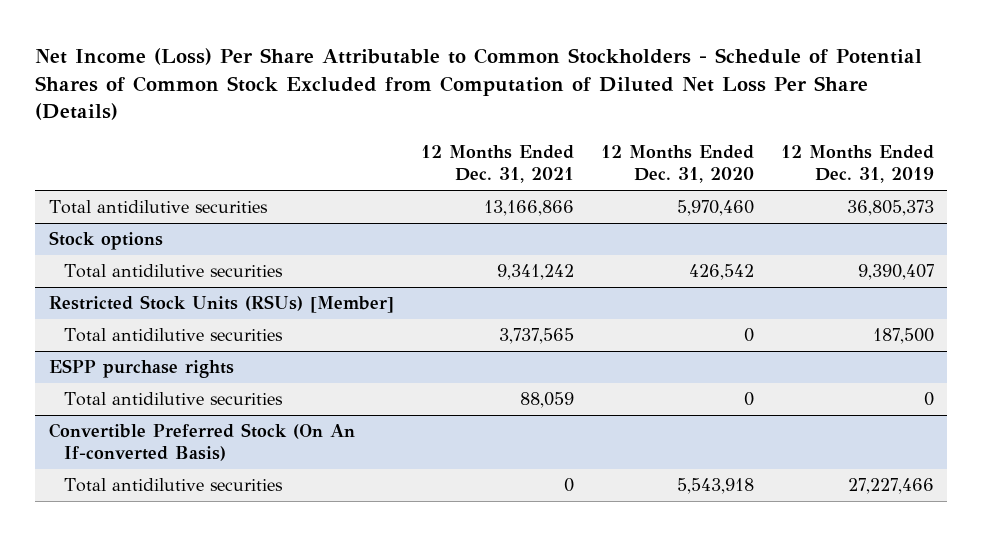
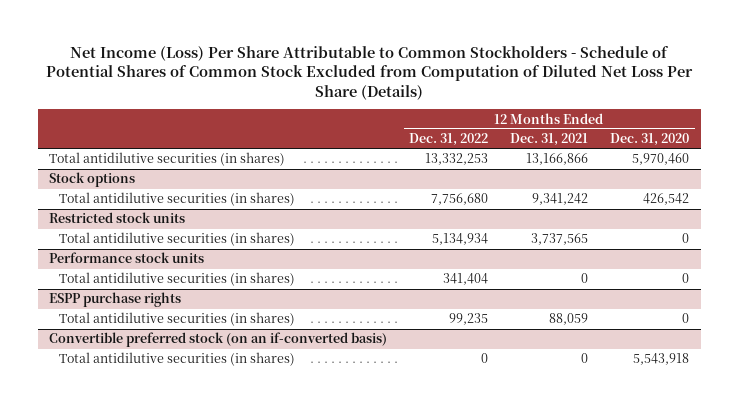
- | 12 Months Ended Dec. 31, 2021 | 12 Months Ended Dec. 31, 2020 | 12 Months Ended Dec. 31, 2019
+ | 12 Months Ended Dec. 31, 2022 | 12 Months Ended Dec. 31, 2021 | 12 Months Ended Dec. 31, 2020
- Total antidilutive securities | 13,166,866 | 5,970,460 | 36,805,373
+ Total antidilutive securities (in shares) | 13,332,253 | 13,166,866 | 5,970,460
@ Stock options
- Total antidilutive securities | 9,341,242 | 426,542 | 9,390,407
- Restricted Stock Units (RSUs) [Member]
- Total antidilutive securities | 3,737,565 | 0 | 187,500
@ Stock options
+ Total antidilutive securities (in shares) | 7,756,680 | 9,341,242 | 426,542
+ Restricted stock units
+ Total antidilutive securities (in shares) | 5,134,934 | 3,737,565 | 0
+ Performance stock units
+ Total antidilutive securities (in shares) | 341,404 | 0 | 0
@ ESPP purchase rights
- Total antidilutive securities | 88,059 | 0 | 0
- Convertible Preferred Stock (On An If-converted Basis)
- Total antidilutive securities | 0 | 5,543,918 | 27,227,466
@ ESPP purchase rights
+ Total antidilutive securities (in shares) | 99,235 | 88,059 | 0
+ Convertible preferred stock (on an if-converted basis)
+ Total antidilutive securities (in shares) | 0 | 0 | 5,543,918

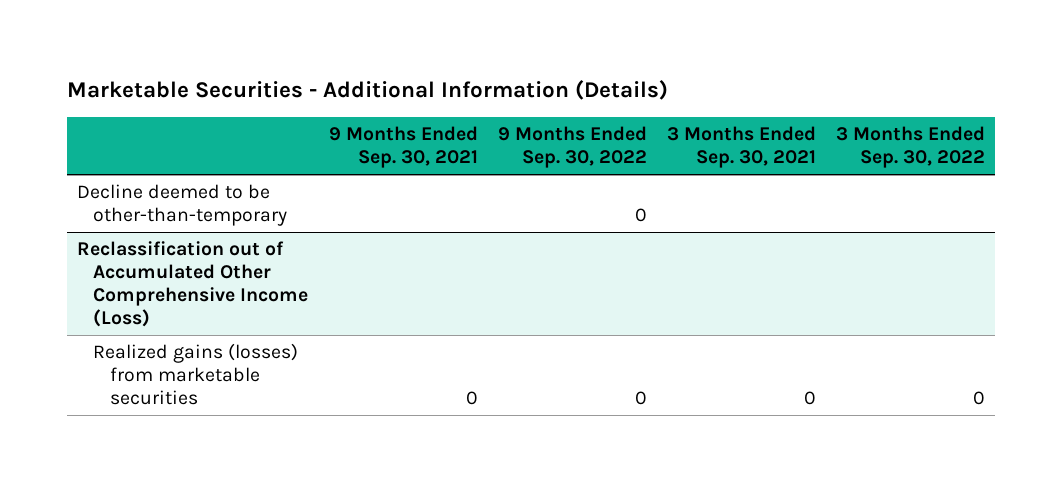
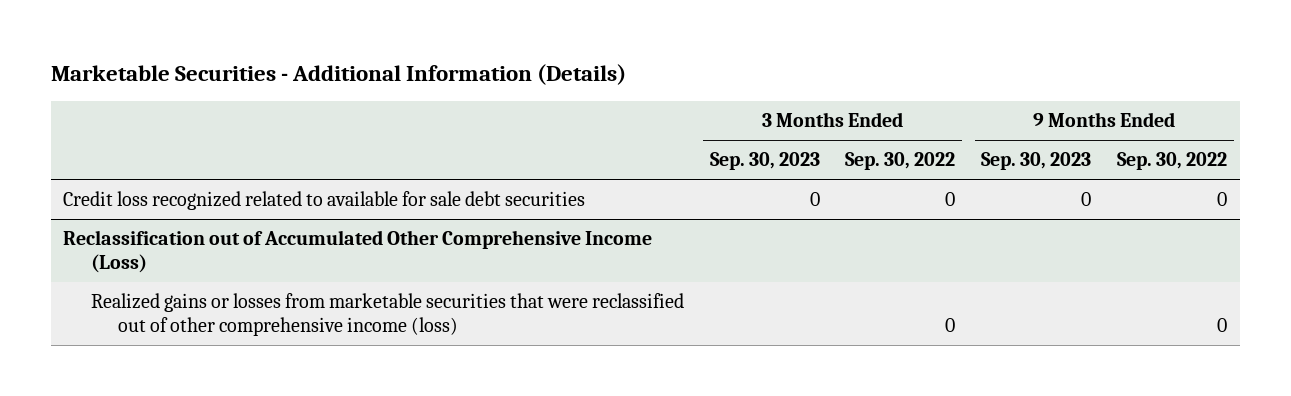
- | 9 Months Ended Sep. 30, 2021 | 9 Months Ended Sep. 30, 2022 | 3 Months Ended Sep. 30, 2021 | 3 Months Ended Sep. 30, 2022
+ | 3 Months Ended Sep. 30, 2023 | 3 Months Ended Sep. 30, 2022 | 9 Months Ended Sep. 30, 2023 | 9 Months Ended Sep. 30, 2022
- Decline deemed to be other-than-temporary | | 0 | |
+ Credit loss recognized related to available for sale debt securities | 0 | 0 | 0 | 0
@ Reclassification out of Accumulated Other Comprehensive Income (Loss)
- Realized gains (losses) from marketable securities | 0 | 0 | 0 | 0
+ Realized gains or losses from marketable securities that were reclassified out of other comprehensive income (loss) | | 0 | | 0

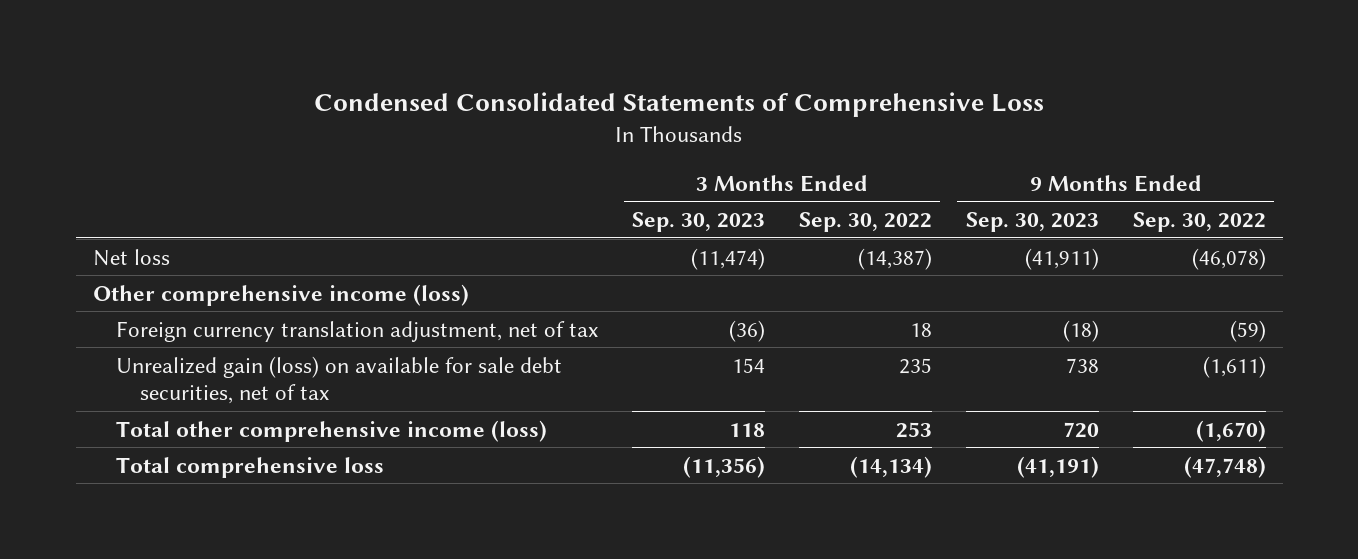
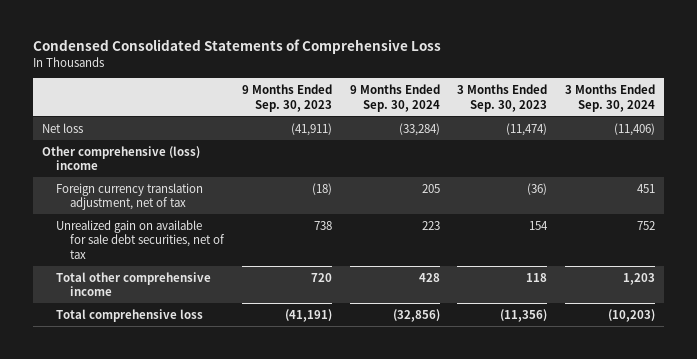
- | 3 Months Ended Sep. 30, 2023 | 3 Months Ended Sep. 30, 2022 | 9 Months Ended Sep. 30, 2023 | 9 Months Ended Sep. 30, 2022
+ | 9 Months Ended Sep. 30, 2023 | 9 Months Ended Sep. 30, 2024 | 3 Months Ended Sep. 30, 2023 | 3 Months Ended Sep. 30, 2024
- Other comprehensive income (loss)
+ Other comprehensive (loss) income
- Unrealized gain (loss) on available for sale debt securities, net of tax | 154 | 235 | 738 | (1,611)
- Total other comprehensive income (loss) | 118 | 253 | 720 | (1,670)
+ Unrealized gain on available for sale debt securities, net of tax | 738 | 223 | 154 | 752
+ Total other comprehensive income | 720 | 428 | 118 | 1,203

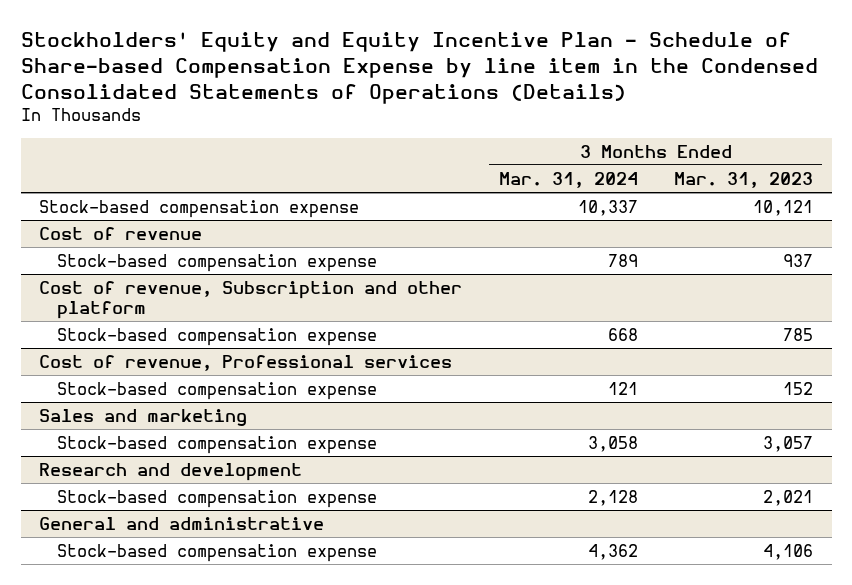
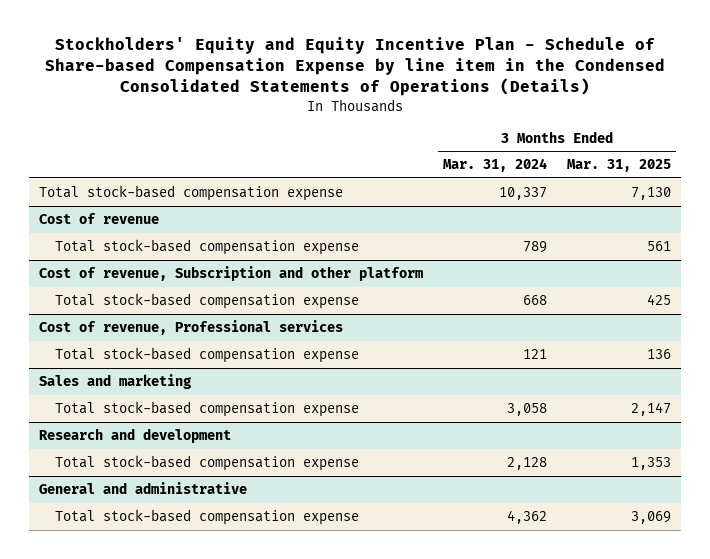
- | 3 Months Ended Mar. 31, 2024 | 3 Months Ended Mar. 31, 2023
+ | 3 Months Ended Mar. 31, 2024 | 3 Months Ended Mar. 31, 2025
- Stock-based compensation expense | 10,337 | 10,121
+ Total stock-based compensation expense | 10,337 | 7,130
@ Cost of revenue
- Stock-based compensation expense | 789 | 937
+ Total stock-based compensation expense | 789 | 561
@ Cost of revenue, Subscription and other platform
- Stock-based compensation expense | 668 | 785
+ Total stock-based compensation expense | 668 | 425
@ Cost of revenue, Professional services
- Stock-based compensation expense | 121 | 152
+ Total stock-based compensation expense | 121 | 136
@ Sales and marketing
- Stock-based compensation expense | 3,058 | 3,057
+ Total stock-based compensation expense | 3,058 | 2,147
@ Research and development
- Stock-based compensation expense | 2,128 | 2,021
+ Total stock-based compensation expense | 2,128 | 1,353
@ General and administrative
- Stock-based compensation expense | 4,362 | 4,106
+ Total stock-based compensation expense | 4,362 | 3,069

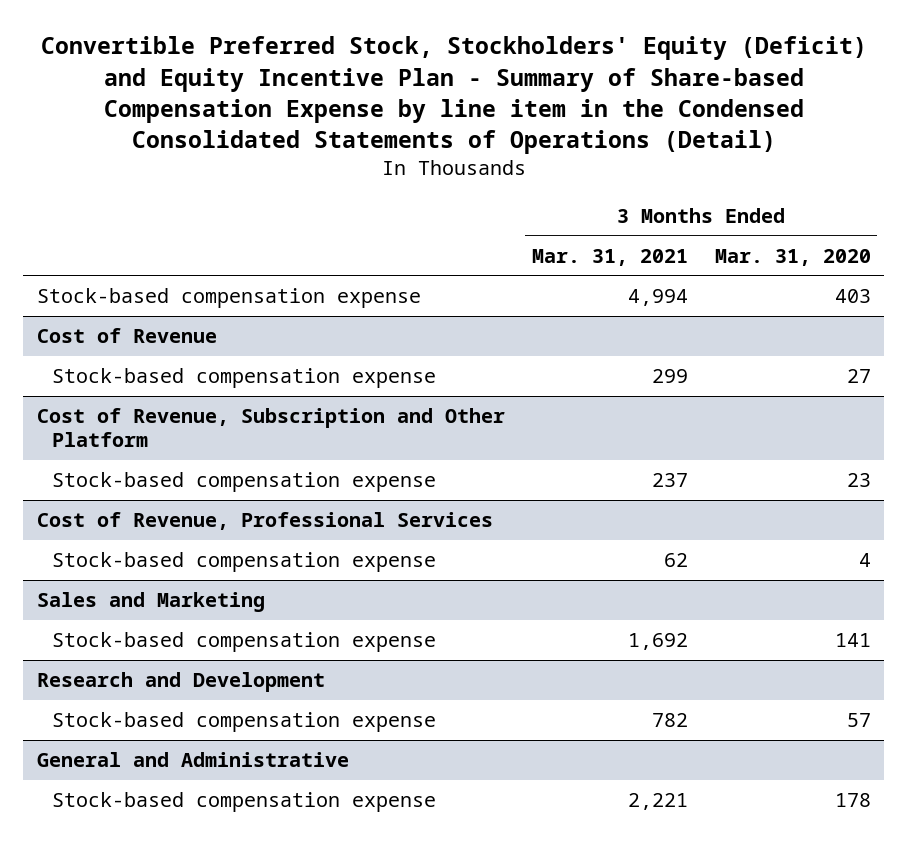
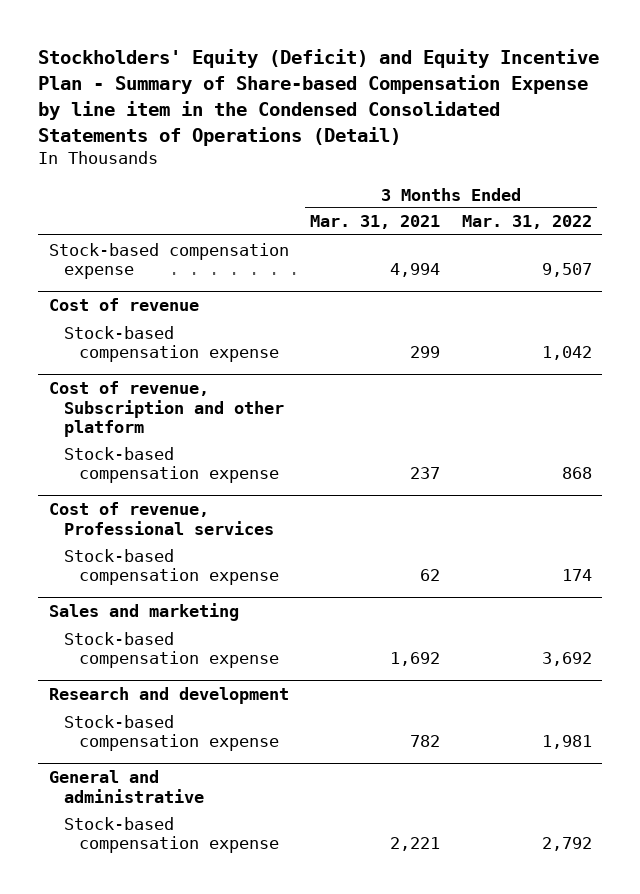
- Convertible Preferred Stock, Stockholders' Equity (Deficit) and Equity Incentive Plan - Summary of Share-based Compensation Expense by line item in the Condensed Consolidated Statements of Operations (Detail)
+ Stockholders' Equity (Deficit) and Equity Incentive Plan - Summary of Share-based Compensation Expense by line item in the Condensed Consolidated Statements of Operations (Detail)
- | 3 Months Ended Mar. 31, 2021 | 3 Months Ended Mar. 31, 2020
+ | 3 Months Ended Mar. 31, 2021 | 3 Months Ended Mar. 31, 2022
- Cost of Revenue
+ Cost of revenue
- Cost of Revenue, Subscription and Other Platform
+ Cost of revenue, Subscription and other platform
- Cost of Revenue, Professional Services
+ Cost of revenue, Professional services
- Sales and Marketing
+ Sales and marketing
- Research and Development
+ Research and development
- General and Administrative
+ General and administrative

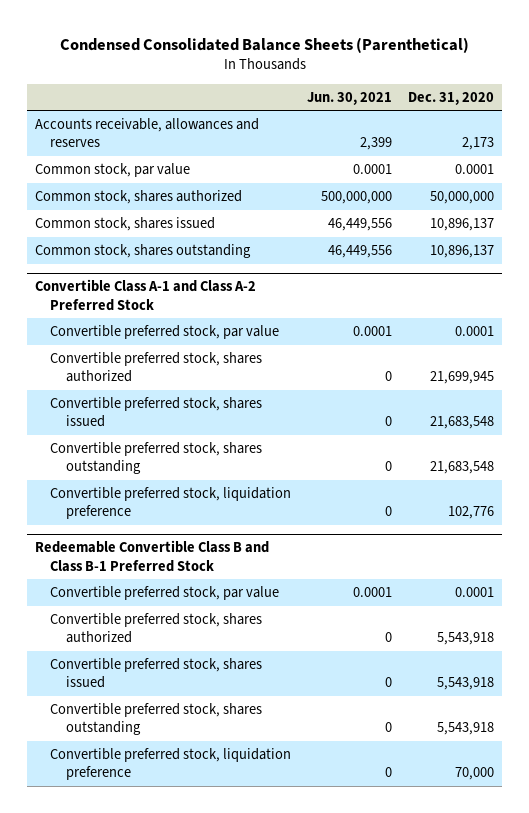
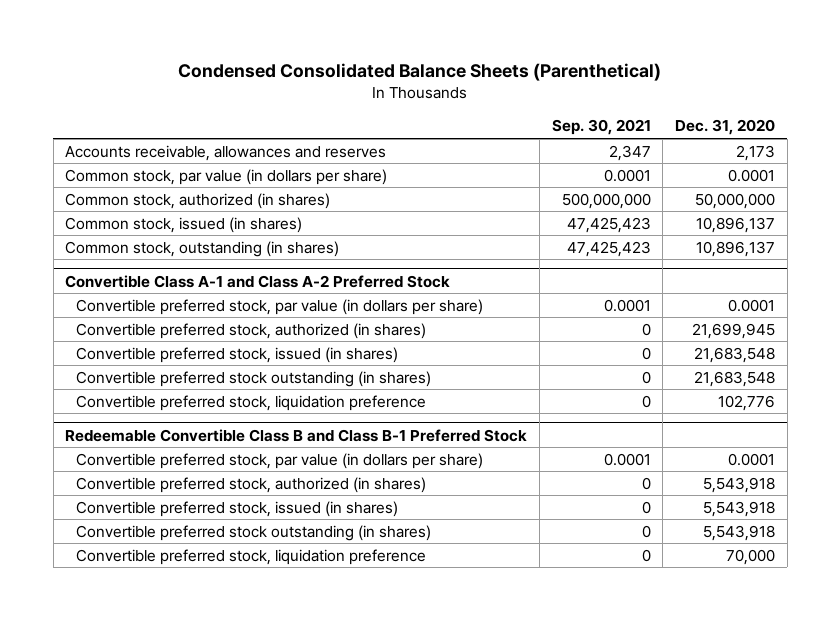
- | Jun. 30, 2021 | Dec. 31, 2020
+ | Sep. 30, 2021 | Dec. 31, 2020
- Common stock, par value | 0.0001 | 0.0001
- Common stock, shares authorized | 500,000,000 | 50,000,000
- Common stock, shares issued | 46,449,556 | 10,896,137
- Common stock, shares outstanding | 46,449,556 | 10,896,137
+ Common stock, par value (in dollars per share) | 0.0001 | 0.0001
+ Common stock, authorized (in shares) | 500,000,000 | 50,000,000
+ Common stock, issued (in shares) | 47,425,423 | 10,896,137
+ Common stock, outstanding (in shares) | 47,425,423 | 10,896,137
@ Convertible Class A-1 and Class A-2 Preferred Stock
- Convertible preferred stock, par value | 0.0001 | 0.0001
- Convertible preferred stock, shares authorized | 0 | 21,699,945
- Convertible preferred stock, shares issued | 0 | 21,683,548
- Convertible preferred stock, shares outstanding | 0 | 21,683,548
+ Convertible preferred stock, par value (in dollars per share) | 0.0001 | 0.0001
+ Convertible preferred stock, authorized (in shares) | 0 | 21,699,945
+ Convertible preferred stock, issued (in shares) | 0 | 21,683,548
+ Convertible preferred stock outstanding (in shares) | 0 | 21,683,548
@ Redeemable Convertible Class B and Class B-1 Preferred Stock
- Convertible preferred stock, par value | 0.0001 | 0.0001
- Convertible preferred stock, shares authorized | 0 | 5,543,918
- Convertible preferred stock, shares issued | 0 | 5,543,918
- Convertible preferred stock, shares outstanding | 0 | 5,543,918
+ Convertible preferred stock, par value (in dollars per share) | 0.0001 | 0.0001
+ Convertible preferred stock, authorized (in shares) | 0 | 5,543,918
+ Convertible preferred stock, issued (in shares) | 0 | 5,543,918
+ Convertible preferred stock outstanding (in shares) | 0 | 5,543,918

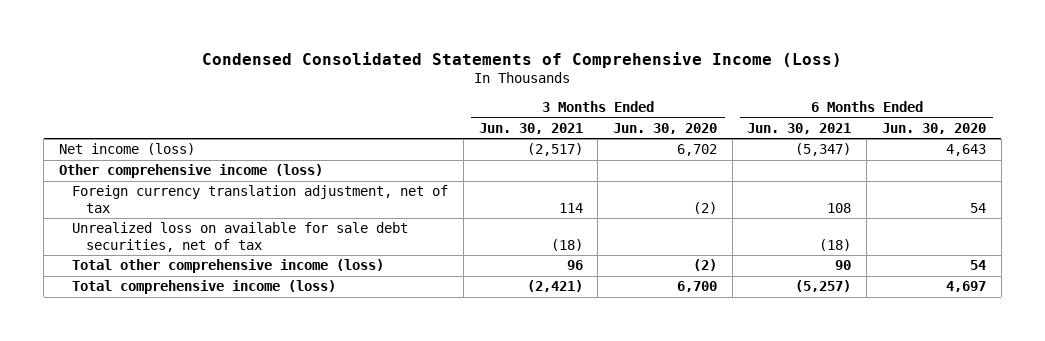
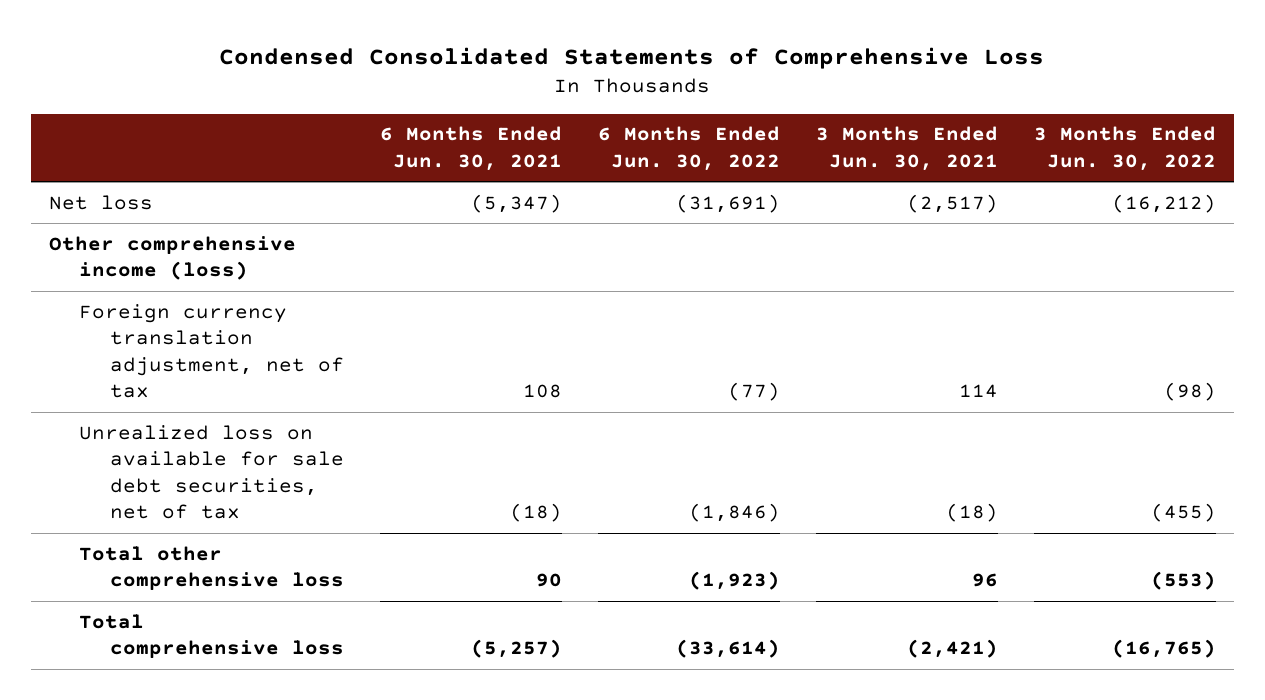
- Condensed Consolidated Statements of Comprehensive Income (Loss)
+ Condensed Consolidated Statements of Comprehensive Loss
- | 3 Months Ended Jun. 30, 2021 | 3 Months Ended Jun. 30, 2020 | 6 Months Ended Jun. 30, 2021 | 6 Months Ended Jun. 30, 2020
+ | 6 Months Ended Jun. 30, 2021 | 6 Months Ended Jun. 30, 2022 | 3 Months Ended Jun. 30, 2021 | 3 Months Ended Jun. 30, 2022
- Net income (loss) | (2,517) | 6,702 | (5,347) | 4,643
+ Net loss | (5,347) | (31,691) | (2,517) | (16,212)
- Total other comprehensive income (loss) | 96 | (2) | 90 | 54
- Total comprehensive income (loss) | (2,421) | 6,700 | (5,257) | 4,697
+ Total other comprehensive loss | 90 | (1,923) | 96 | (553)
+ Total comprehensive loss | (5,257) | (33,614) | (2,421) | (16,765)

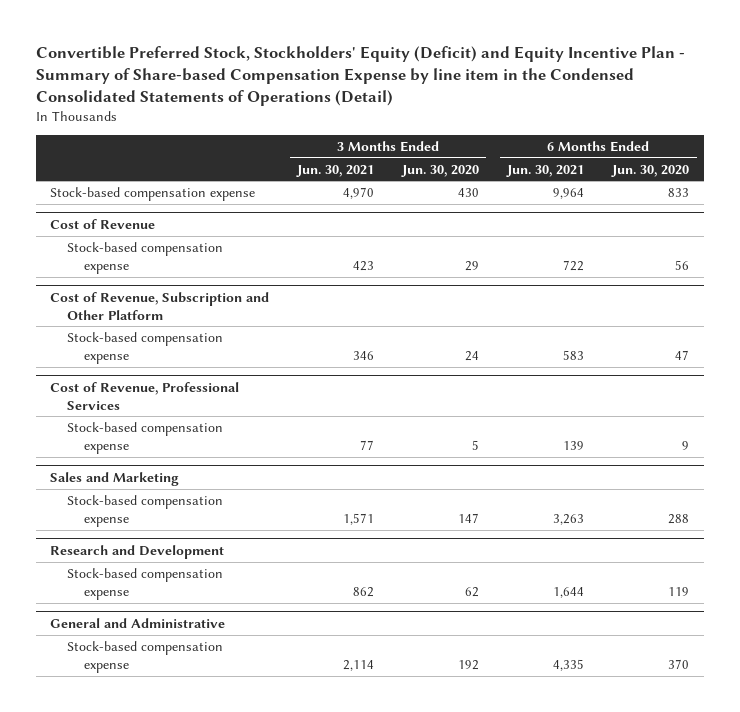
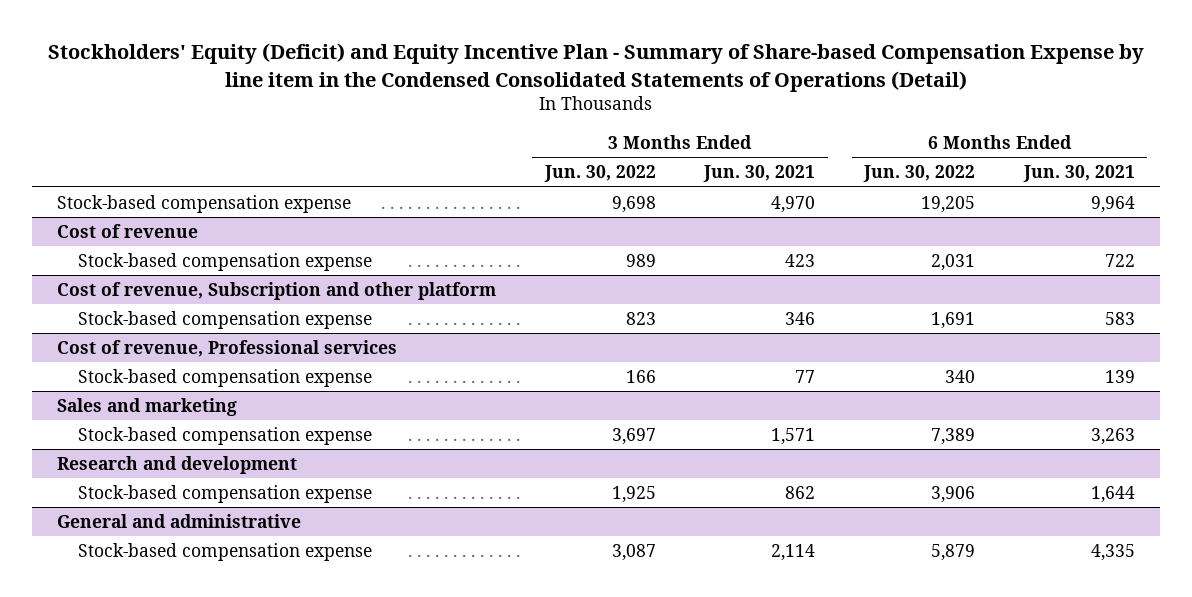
- Convertible Preferred Stock, Stockholders' Equity (Deficit) and Equity Incentive Plan - Summary of Share-based Compensation Expense by line item in the Condensed Consolidated Statements of Operations (Detail)
+ Stockholders' Equity (Deficit) and Equity Incentive Plan - Summary of Share-based Compensation Expense by line item in the Condensed Consolidated Statements of Operations (Detail)
- | 3 Months Ended Jun. 30, 2021 | 3 Months Ended Jun. 30, 2020 | 6 Months Ended Jun. 30, 2021 | 6 Months Ended Jun. 30, 2020
+ | 3 Months Ended Jun. 30, 2022 | 3 Months Ended Jun. 30, 2021 | 6 Months Ended Jun. 30, 2022 | 6 Months Ended Jun. 30, 2021
- Cost of Revenue
+ Cost of revenue
- Cost of Revenue, Subscription and Other Platform
+ Cost of revenue, Subscription and other platform
- Cost of Revenue, Professional Services
+ Cost of revenue, Professional services
- Sales and Marketing
+ Sales and marketing
- Research and Development
+ Research and development
- General and Administrative
+ General and administrative

